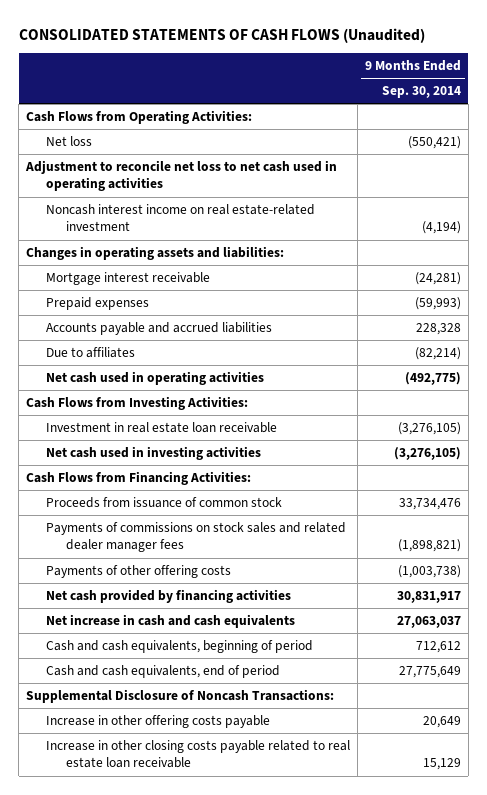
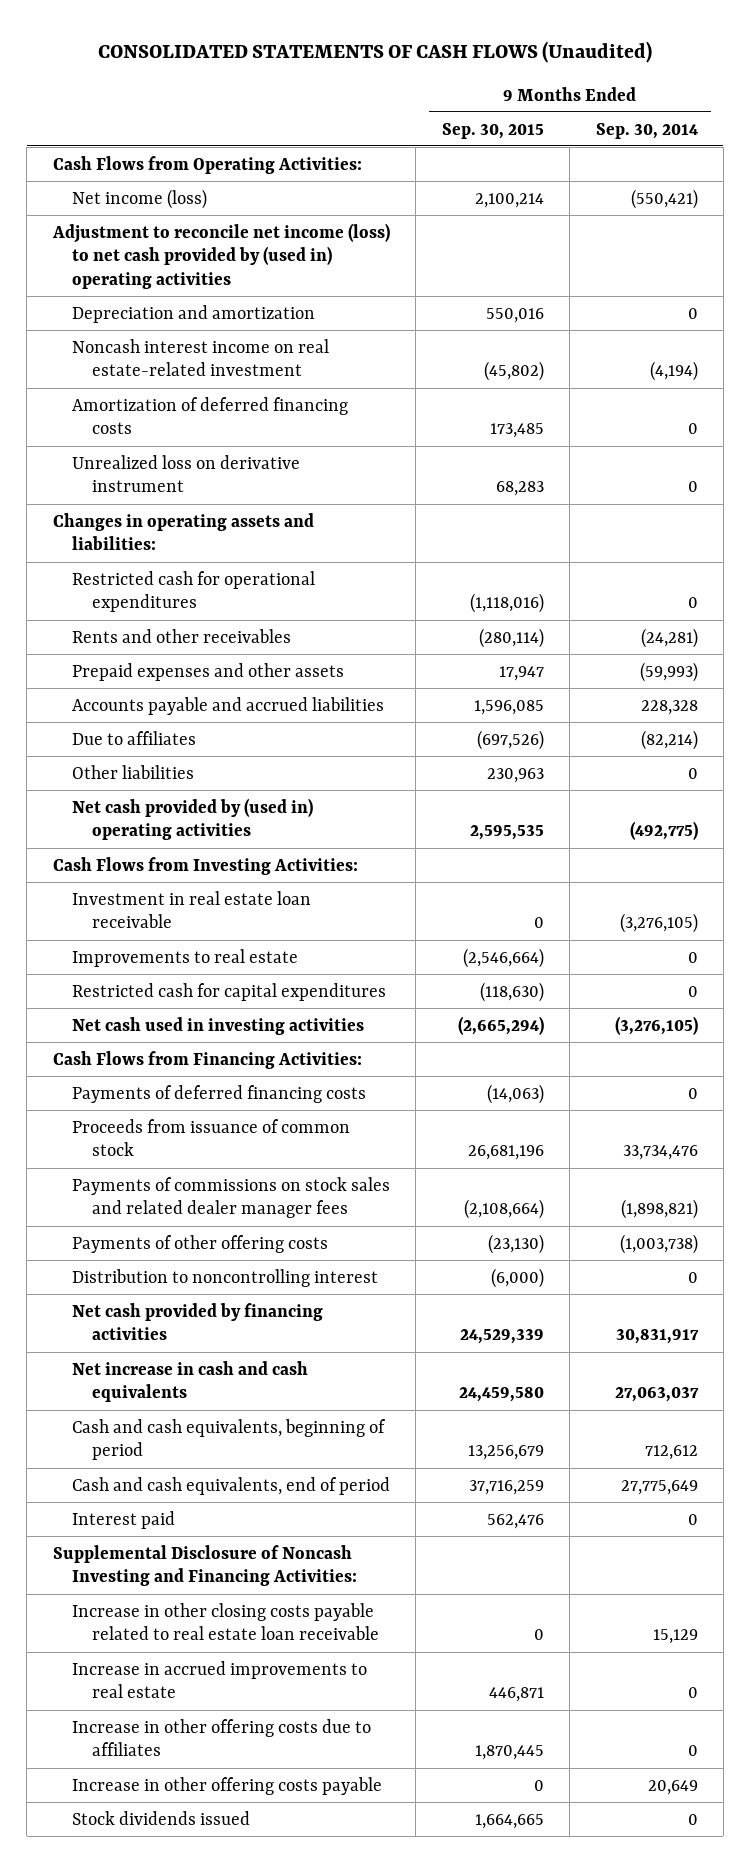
- | 9 Months Ended Sep. 30, 2014
+ | 9 Months Ended Sep. 30, 2015 | 9 Months Ended Sep. 30, 2014
- Net loss | (550,421)
- Adjustment to reconcile net loss to net cash used in operating activities
+ Net income (loss) | 2,100,214 | (550,421)
+ Adjustment to reconcile net income (loss) to net cash provided by (used in) operating activities
+ Depreciation and amortization | 550,016 | 0
+ Amortization of deferred financing costs | 173,485 | 0
+ Unrealized loss on derivative instrument | 68,283 | 0
- Mortgage interest receivable | (24,281)
- Prepaid expenses | (59,993)
+ Restricted cash for operational expenditures | (1,118,016) | 0
+ Rents and other receivables | (280,114) | (24,281)
+ Prepaid expenses and other assets | 17,947 | (59,993)
- Net cash used in operating activities | (492,775)
+ Other liabilities | 230,963 | 0
+ Net cash provided by (used in) operating activities | 2,595,535 | (492,775)
+ Improvements to real estate | (2,546,664) | 0
+ Restricted cash for capital expenditures | (118,630) | 0
+ Payments of deferred financing costs | (14,063) | 0
+ Distribution to noncontrolling interest | (6,000) | 0
- Supplemental Disclosure of Noncash Transactions:
+ Interest paid | 562,476 | 0
+ Supplemental Disclosure of Noncash Investing and Financing Activities:
+ Increase in accrued improvements to real estate | 446,871 | 0
+ Increase in other offering costs due to affiliates | 1,870,445 | 0
moved down: Increase in other offering costs payable | 0 | 20,649
+ Stock dividends issued | 1,664,665 | 0

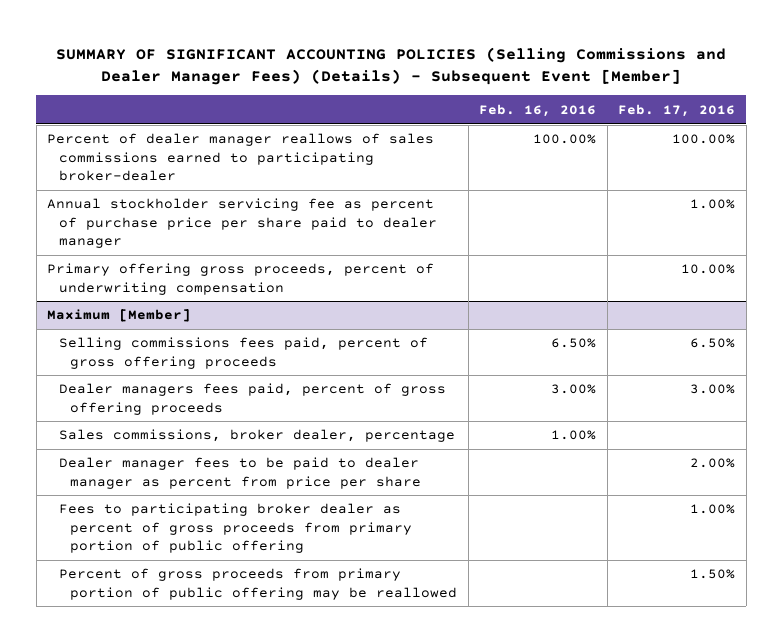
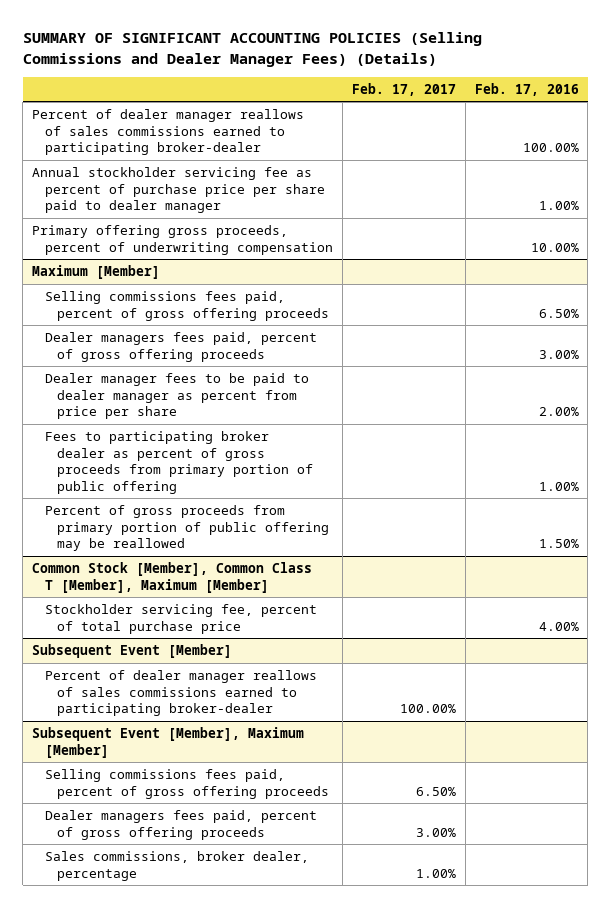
- SUMMARY OF SIGNIFICANT ACCOUNTING POLICIES (Selling Commissions and Dealer Manager Fees) (Details) - Subsequent Event [Member]
+ SUMMARY OF SIGNIFICANT ACCOUNTING POLICIES (Selling Commissions and Dealer Manager Fees) (Details)
- | Feb. 16, 2016 | Feb. 17, 2016
+ | Feb. 17, 2017 | Feb. 17, 2016
@ Maximum [Member]
- Sales commissions, broker dealer, percentage | 1.00% |
+ Common Stock [Member], Common Class T [Member], Maximum [Member]
+ Stockholder servicing fee, percent of total purchase price | | 4.00%
+ Subsequent Event [Member]
+ Percent of dealer manager reallows of sales commissions earned to participating broker-dealer | 100.00% |
+ Subsequent Event [Member], Maximum [Member]
+ Selling commissions fees paid, percent of gross offering proceeds | 6.50% |
+ Dealer managers fees paid, percent of gross offering proceeds | 3.00% |
+ Sales commissions, broker dealer, percentage | 1.00% |

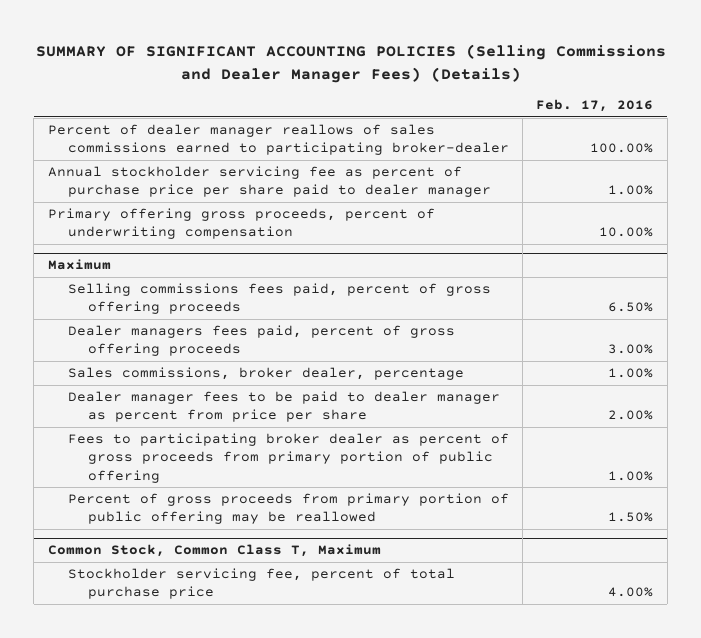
- | Feb. 17, 2017 | Feb. 17, 2016
+ | Feb. 17, 2016
- Maximum [Member]
+ Maximum
+ Sales commissions, broker dealer, percentage | 1.00%
- Common Stock [Member], Common Class T [Member], Maximum [Member]
+ Common Stock, Common Class T, Maximum
- Subsequent Event [Member]
- Percent of dealer manager reallows of sales commissions earned to participating broker-dealer | 100.00% |
- Subsequent Event [Member], Maximum [Member]
- Selling commissions fees paid, percent of gross offering proceeds | 6.50% |
- Dealer managers fees paid, percent of gross offering proceeds | 3.00% |
- Sales commissions, broker dealer, percentage | 1.00% |

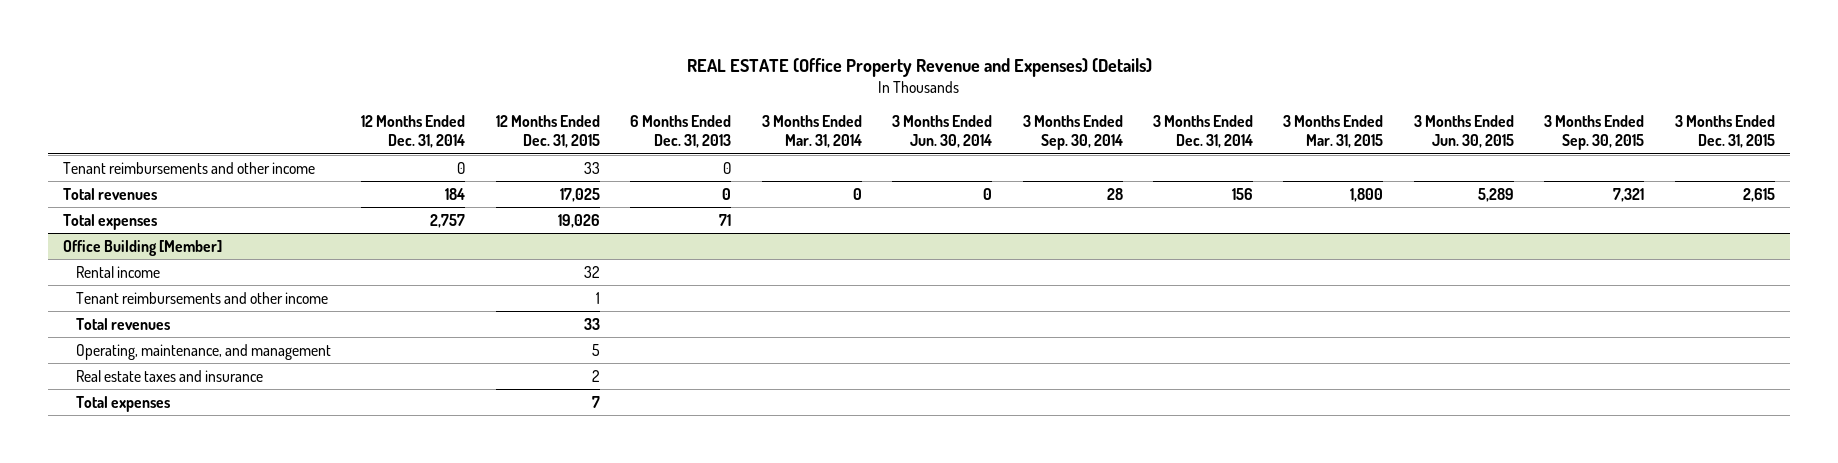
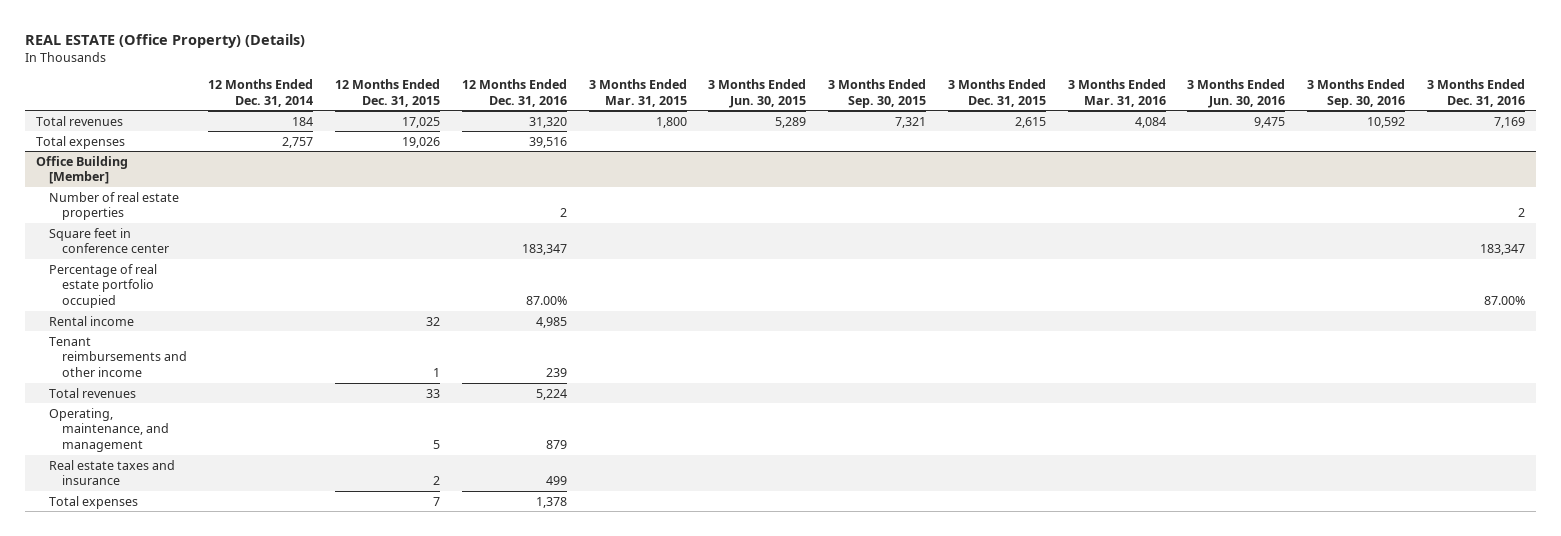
- REAL ESTATE (Office Property Revenue and Expenses) (Details)
+ REAL ESTATE (Office Property) (Details)
- | 12 Months Ended Dec. 31, 2014 | 12 Months Ended Dec. 31, 2015 | 6 Months Ended Dec. 31, 2013 | 3 Months Ended Mar. 31, 2014 | 3 Months Ended Jun. 30, 2014 | 3 Months Ended Sep. 30, 2014 | 3 Months Ended Dec. 31, 2014 | 3 Months Ended Mar. 31, 2015 | 3 Months Ended Jun. 30, 2015 | 3 Months Ended Sep. 30, 2015 | 3 Months Ended Dec. 31, 2015
+ | 12 Months Ended Dec. 31, 2014 | 12 Months Ended Dec. 31, 2015 | 12 Months Ended Dec. 31, 2016 | 3 Months Ended Mar. 31, 2015 | 3 Months Ended Jun. 30, 2015 | 3 Months Ended Sep. 30, 2015 | 3 Months Ended Dec. 31, 2015 | 3 Months Ended Mar. 31, 2016 | 3 Months Ended Jun. 30, 2016 | 3 Months Ended Sep. 30, 2016 | 3 Months Ended Dec. 31, 2016
- Tenant reimbursements and other income | 0 | 33 | 0 | | | | | | | |
@ Office Building [Member]
+ Number of real estate properties | | | 2 | | | | | | | | 2
+ Square feet in conference center | | | 183,347 | | | | | | | | 183,347
+ Percentage of real estate portfolio occupied | | | 87.00% | | | | | | | | 87.00%

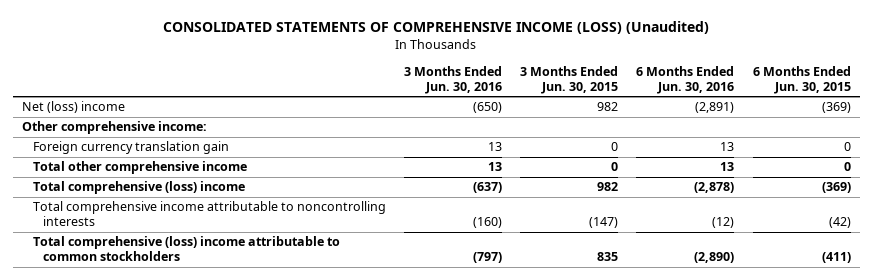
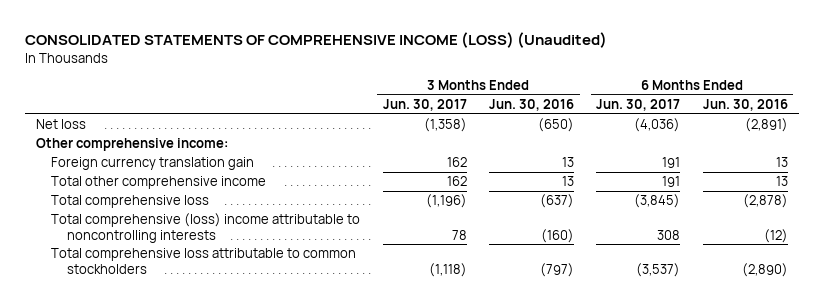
- | 3 Months Ended Jun. 30, 2016 | 3 Months Ended Jun. 30, 2015 | 6 Months Ended Jun. 30, 2016 | 6 Months Ended Jun. 30, 2015
+ | 3 Months Ended Jun. 30, 2017 | 3 Months Ended Jun. 30, 2016 | 6 Months Ended Jun. 30, 2017 | 6 Months Ended Jun. 30, 2016
- Net (loss) income | (650) | 982 | (2,891) | (369)
+ Net loss | (1,358) | (650) | (4,036) | (2,891)
- Total comprehensive (loss) income | (637) | 982 | (2,878) | (369)
- Total comprehensive income attributable to noncontrolling interests | (160) | (147) | (12) | (42)
- Total comprehensive (loss) income attributable to common stockholders | (797) | 835 | (2,890) | (411)
+ Total comprehensive loss | (1,196) | (637) | (3,845) | (2,878)
+ Total comprehensive (loss) income attributable to noncontrolling interests | 78 | (160) | 308 | (12)
+ Total comprehensive loss attributable to common stockholders | (1,118) | (797) | (3,537) | (2,890)

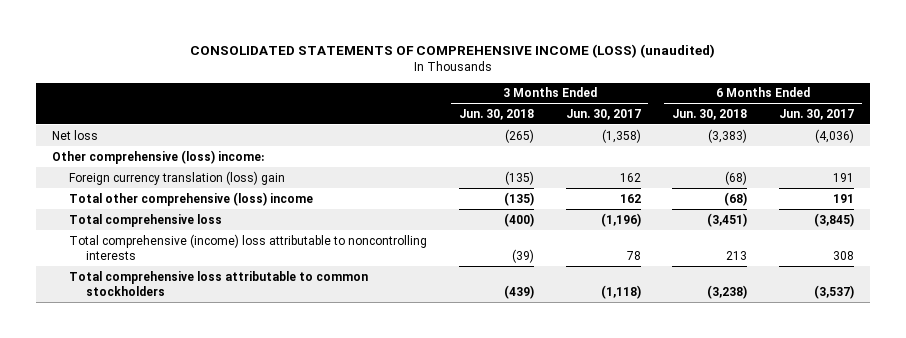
- CONSOLIDATED STATEMENTS OF COMPREHENSIVE INCOME (LOSS) (Unaudited)
+ CONSOLIDATED STATEMENTS OF COMPREHENSIVE INCOME (LOSS) (unaudited)
- | 3 Months Ended Jun. 30, 2017 | 3 Months Ended Jun. 30, 2016 | 6 Months Ended Jun. 30, 2017 | 6 Months Ended Jun. 30, 2016
+ | 3 Months Ended Jun. 30, 2018 | 3 Months Ended Jun. 30, 2017 | 6 Months Ended Jun. 30, 2018 | 6 Months Ended Jun. 30, 2017
- Other comprehensive income:
- Foreign currency translation gain | 162 | 13 | 191 | 13
- Total other comprehensive income | 162 | 13 | 191 | 13
+ Other comprehensive (loss) income:
+ Foreign currency translation (loss) gain | (135) | 162 | (68) | 191
+ Total other comprehensive (loss) income | (135) | 162 | (68) | 191
- Total comprehensive (loss) income attributable to noncontrolling interests | 78 | (160) | 308 | (12)
+ Total comprehensive (income) loss attributable to noncontrolling interests | (39) | 78 | 213 | 308

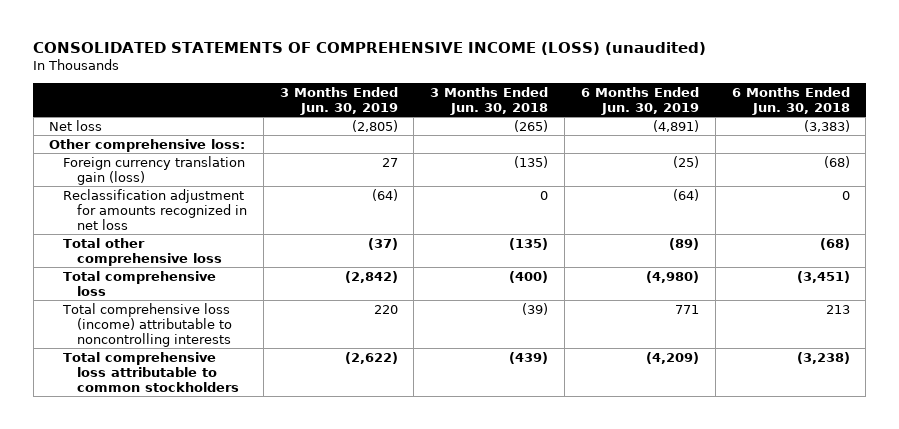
- | 3 Months Ended Jun. 30, 2018 | 3 Months Ended Jun. 30, 2017 | 6 Months Ended Jun. 30, 2018 | 6 Months Ended Jun. 30, 2017
+ | 3 Months Ended Jun. 30, 2019 | 3 Months Ended Jun. 30, 2018 | 6 Months Ended Jun. 30, 2019 | 6 Months Ended Jun. 30, 2018
- Other comprehensive (loss) income:
- Foreign currency translation (loss) gain | (135) | 162 | (68) | 191
- Total other comprehensive (loss) income | (135) | 162 | (68) | 191
+ Other comprehensive loss:
+ Foreign currency translation gain (loss) | 27 | (135) | (25) | (68)
+ Reclassification adjustment for amounts recognized in net loss | (64) | 0 | (64) | 0
+ Total other comprehensive loss | (37) | (135) | (89) | (68)
- Total comprehensive (income) loss attributable to noncontrolling interests | (39) | 78 | 213 | 308
+ Total comprehensive loss (income) attributable to noncontrolling interests | 220 | (39) | 771 | 213

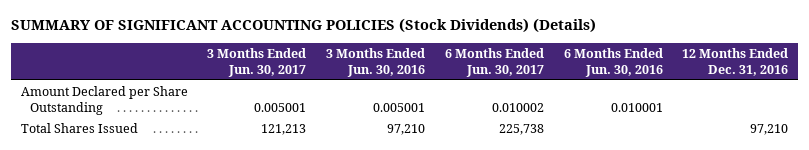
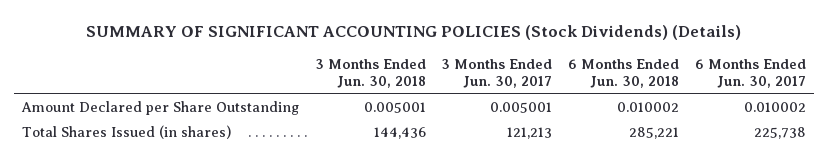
- | 3 Months Ended Jun. 30, 2017 | 3 Months Ended Jun. 30, 2016 | 6 Months Ended Jun. 30, 2017 | 6 Months Ended Jun. 30, 2016 | 12 Months Ended Dec. 31, 2016
+ | 3 Months Ended Jun. 30, 2018 | 3 Months Ended Jun. 30, 2017 | 6 Months Ended Jun. 30, 2018 | 6 Months Ended Jun. 30, 2017
- Total Shares Issued | 121,213 | 97,210 | 225,738 | | 97,210
+ Total Shares Issued (in shares) | 144,436 | 121,213 | 285,221 | 225,738

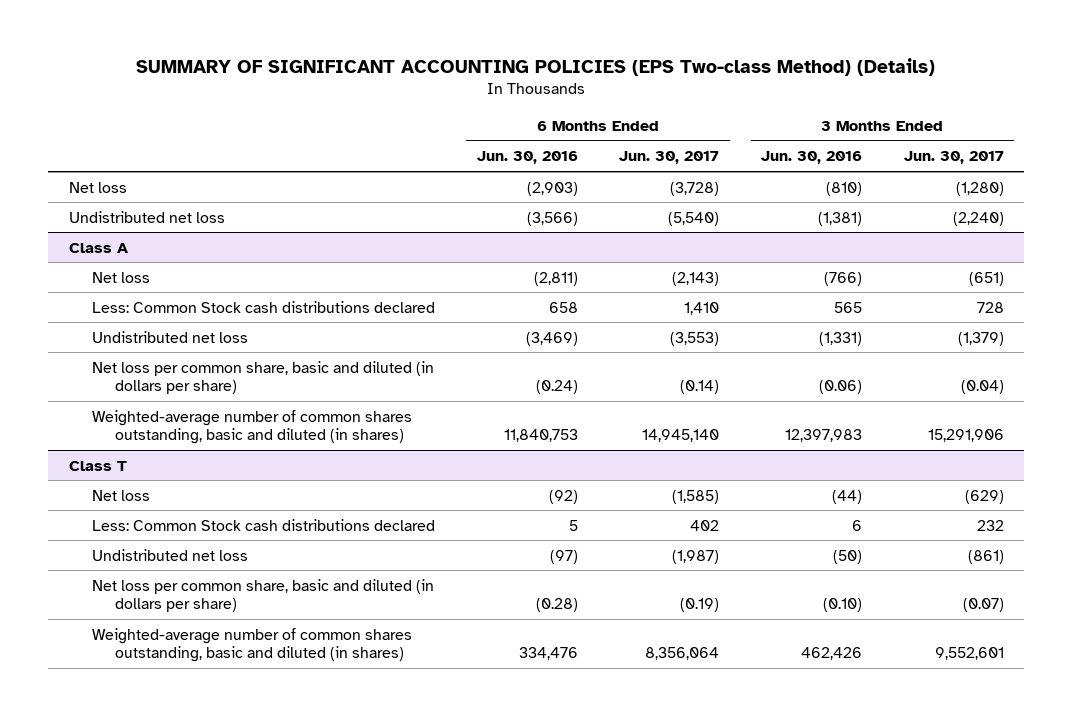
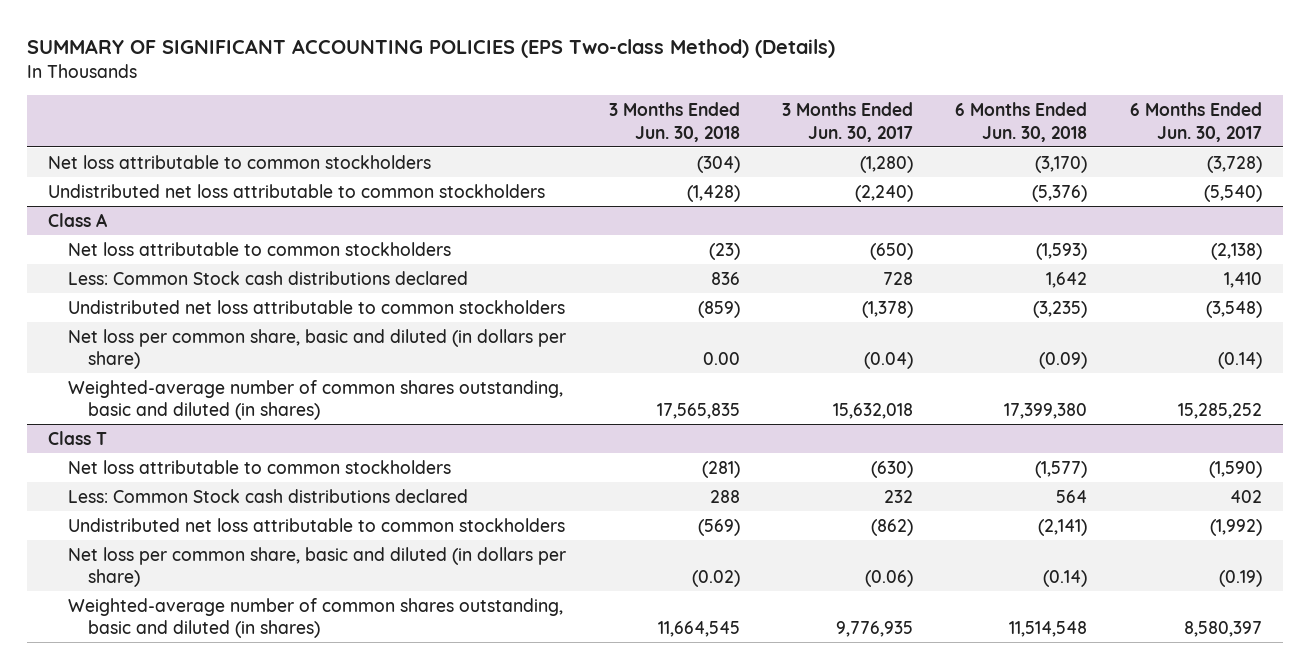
- | 6 Months Ended Jun. 30, 2016 | 6 Months Ended Jun. 30, 2017 | 3 Months Ended Jun. 30, 2016 | 3 Months Ended Jun. 30, 2017
+ | 3 Months Ended Jun. 30, 2018 | 3 Months Ended Jun. 30, 2017 | 6 Months Ended Jun. 30, 2018 | 6 Months Ended Jun. 30, 2017
- Net loss | (2,903) | (3,728) | (810) | (1,280)
- Undistributed net loss | (3,566) | (5,540) | (1,381) | (2,240)
+ Net loss attributable to common stockholders | (304) | (1,280) | (3,170) | (3,728)
+ Undistributed net loss attributable to common stockholders | (1,428) | (2,240) | (5,376) | (5,540)
@ Class A
- Net loss | (2,811) | (2,143) | (766) | (651)
+ Net loss attributable to common stockholders | (23) | (650) | (1,593) | (2,138)
- Undistributed net loss | (3,469) | (3,553) | (1,331) | (1,379)
+ Undistributed net loss attributable to common stockholders | (859) | (1,378) | (3,235) | (3,548)
- Weighted-average number of common shares outstanding, basic and diluted (in shares) | 11,840,753 | 14,945,140 | 12,397,983 | 15,291,906
+ Weighted-average number of common shares outstanding, basic and diluted (in shares) | 17,565,835 | 15,632,018 | 17,399,380 | 15,285,252
@ Class T
- Net loss | (92) | (1,585) | (44) | (629)
+ Net loss attributable to common stockholders | (281) | (630) | (1,577) | (1,590)
- Undistributed net loss | (97) | (1,987) | (50) | (861)
- Net loss per common share, basic and diluted (in dollars per share) | (0.28) | (0.19) | (0.10) | (0.07)
- Weighted-average number of common shares outstanding, basic and diluted (in shares) | 334,476 | 8,356,064 | 462,426 | 9,552,601
+ Undistributed net loss attributable to common stockholders | (569) | (862) | (2,141) | (1,992)
+ Net loss per common share, basic and diluted (in dollars per share) | (0.02) | (0.06) | (0.14) | (0.19)
+ Weighted-average number of common shares outstanding, basic and diluted (in shares) | 11,664,545 | 9,776,935 | 11,514,548 | 8,580,397

